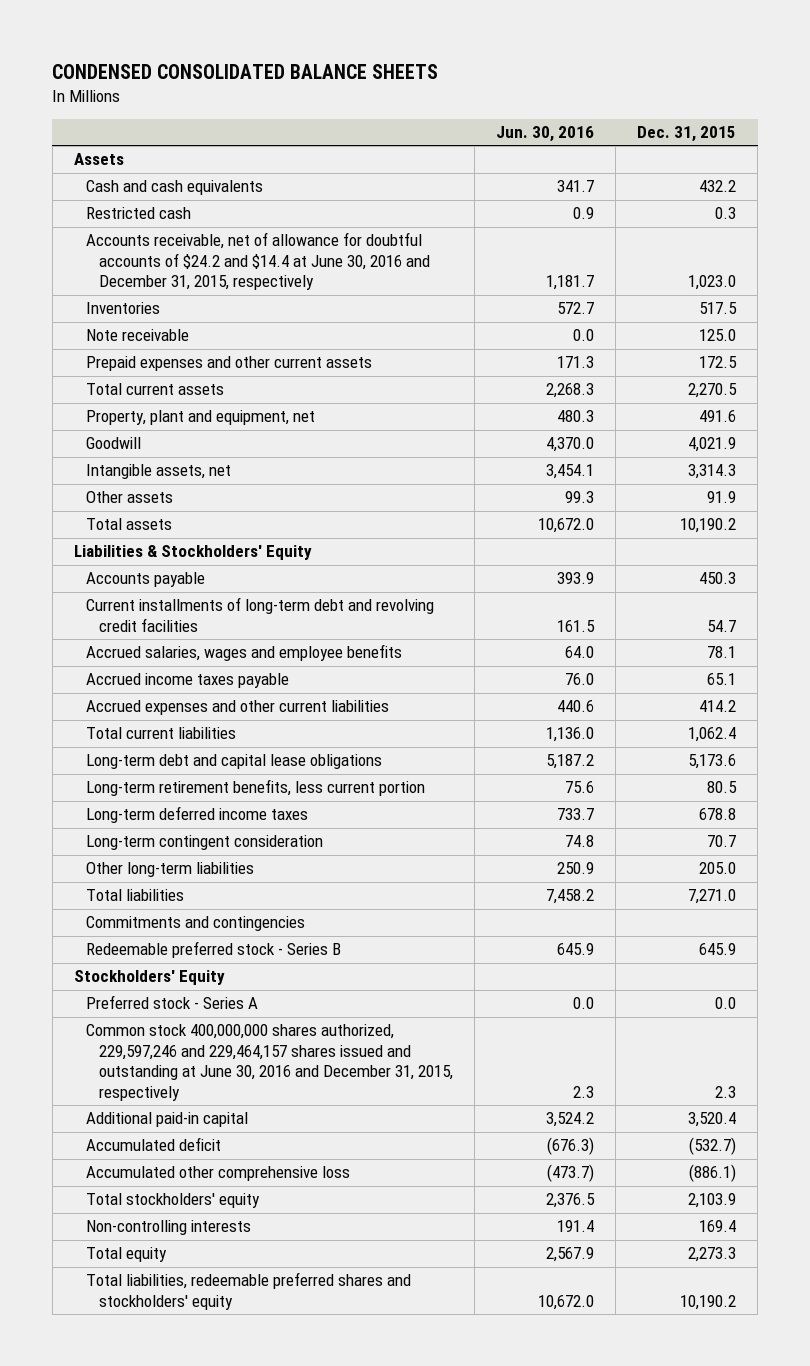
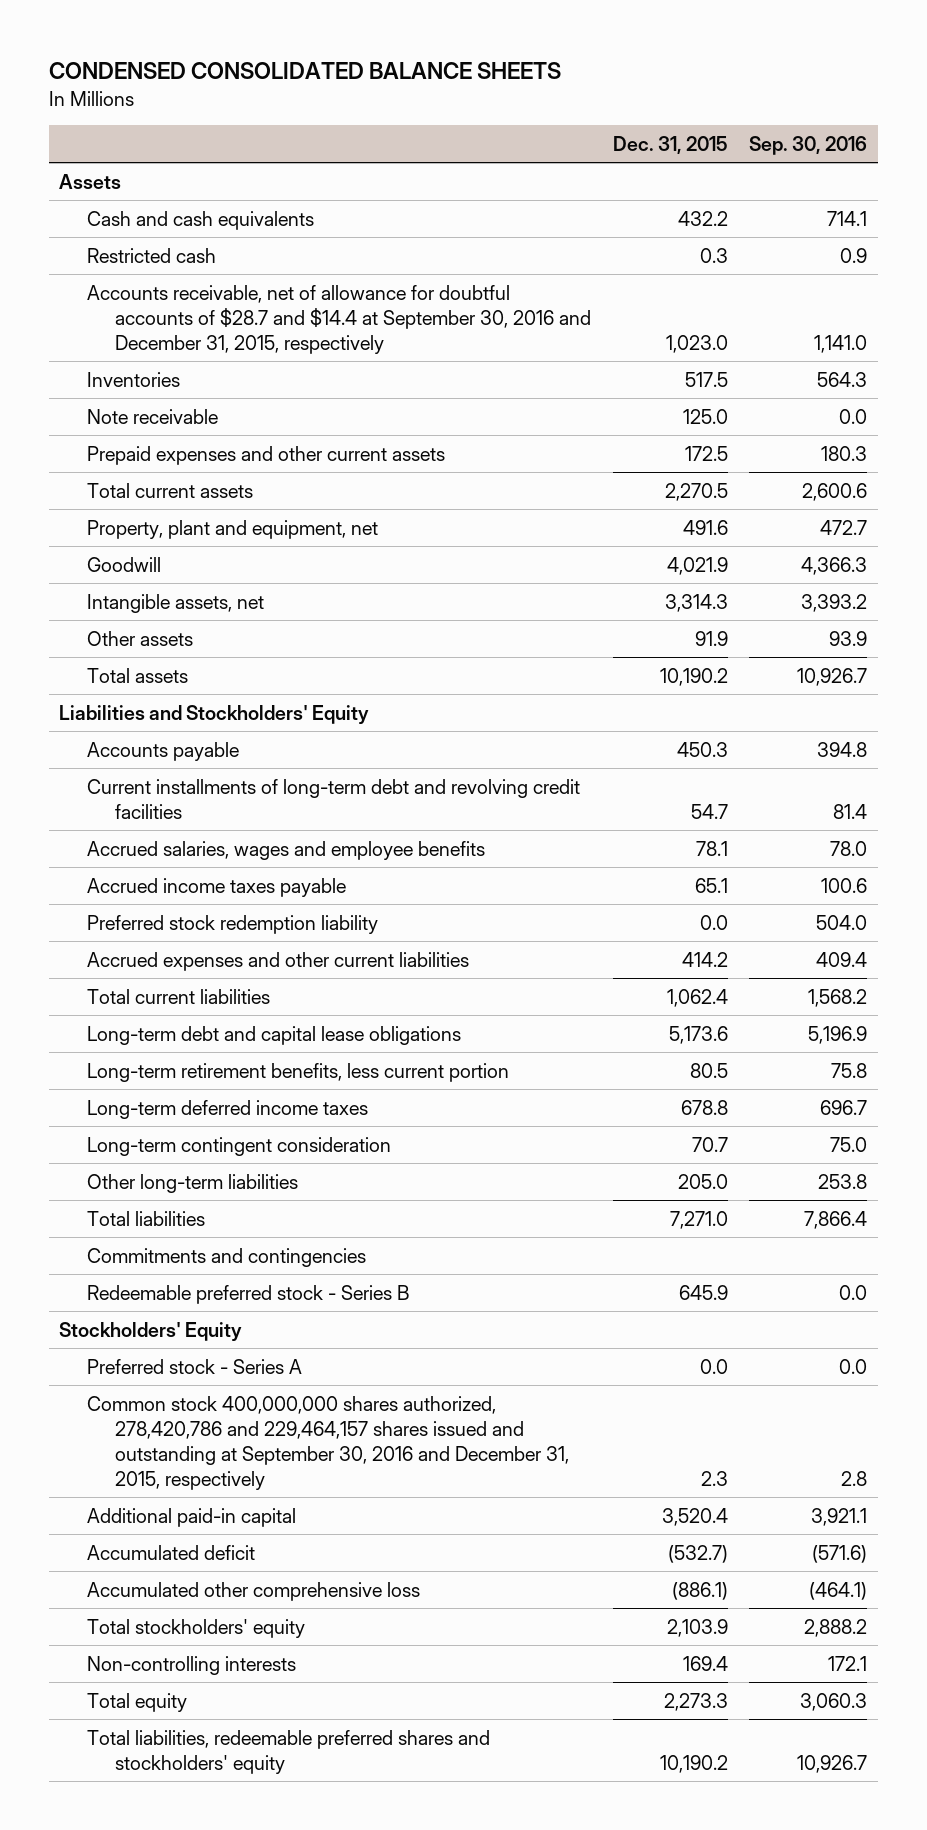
- | Jun. 30, 2016 | Dec. 31, 2015
+ | Dec. 31, 2015 | Sep. 30, 2016
- Accounts receivable, net of allowance for doubtful accounts of $24.2 and $14.4 at June 30, 2016 and December 31, 2015, respectively | 1,181.7 | 1,023.0
+ Accounts receivable, net of allowance for doubtful accounts of $28.7 and $14.4 at September 30, 2016 and December 31, 2015, respectively | 1,023.0 | 1,141.0
- Liabilities & Stockholders' Equity
+ Liabilities and Stockholders' Equity
+ Preferred stock redemption liability | 0.0 | 504.0
- Common stock 400,000,000 shares authorized, 229,597,246 and 229,464,157 shares issued and outstanding at June 30, 2016 and December 31, 2015, respectively | 2.3 | 2.3
+ Common stock 400,000,000 shares authorized, 278,420,786 and 229,464,157 shares issued and outstanding at September 30, 2016 and December 31, 2015, respectively | 2.3 | 2.8

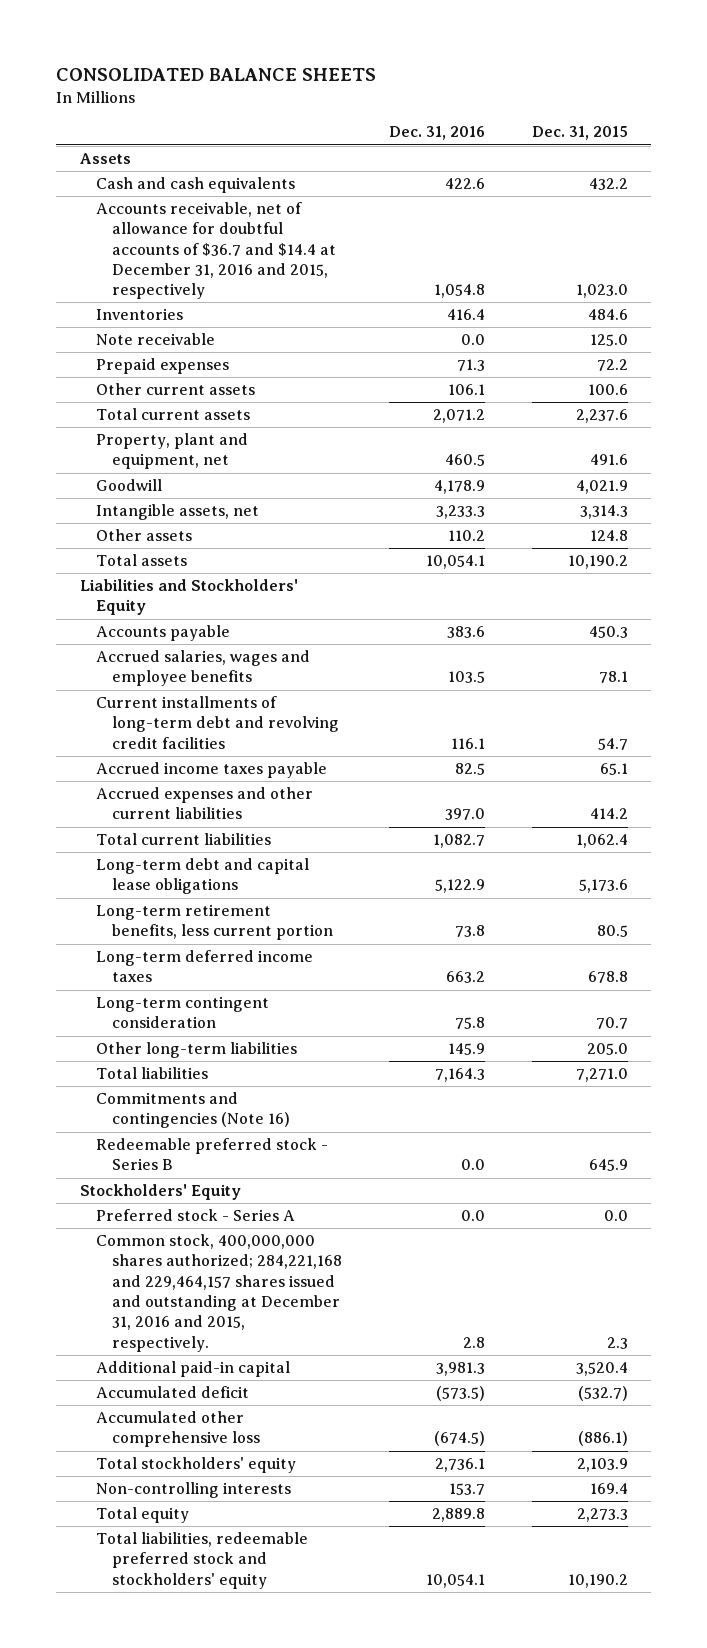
- CONDENSED CONSOLIDATED BALANCE SHEETS
+ CONSOLIDATED BALANCE SHEETS
- | Dec. 31, 2015 | Sep. 30, 2016
+ | Dec. 31, 2016 | Dec. 31, 2015
- Restricted cash | 0.3 | 0.9
- Accounts receivable, net of allowance for doubtful accounts of $28.7 and $14.4 at September 30, 2016 and December 31, 2015, respectively | 1,023.0 | 1,141.0
- Inventories | 517.5 | 564.3
+ Accounts receivable, net of allowance for doubtful accounts of $36.7 and $14.4 at December 31, 2016 and 2015, respectively | 1,054.8 | 1,023.0
+ Inventories | 416.4 | 484.6
- Prepaid expenses and other current assets | 172.5 | 180.3
- Total current assets | 2,270.5 | 2,600.6
+ Prepaid expenses | 71.3 | 72.2
+ Other current assets | 106.1 | 100.6
+ Total current assets | 2,071.2 | 2,237.6
- Other assets | 91.9 | 93.9
+ Other assets | 110.2 | 124.8
moved down: Current installments of long-term debt and revolving credit facilities | 116.1 | 54.7
- Preferred stock redemption liability | 0.0 | 504.0
- Commitments and contingencies
+ Commitments and contingencies (Note 16)
- Common stock 400,000,000 shares authorized, 278,420,786 and 229,464,157 shares issued and outstanding at September 30, 2016 and December 31, 2015, respectively | 2.3 | 2.8
+ Common stock, 400,000,000 shares authorized; 284,221,168 and 229,464,157 shares issued and outstanding at December 31, 2016 and 2015, respectively. | 2.8 | 2.3
- Total liabilities, redeemable preferred shares and stockholders' equity | 10,190.2 | 10,926.7
+ Total liabilities, redeemable preferred stock and stockholders' equity | 10,054.1 | 10,190.2

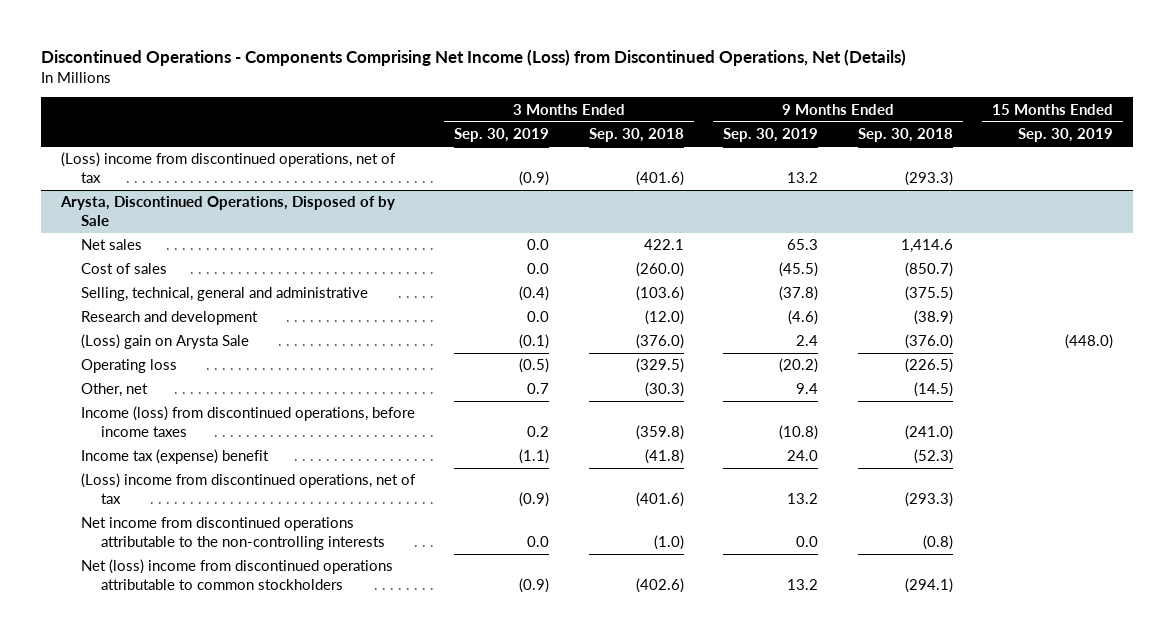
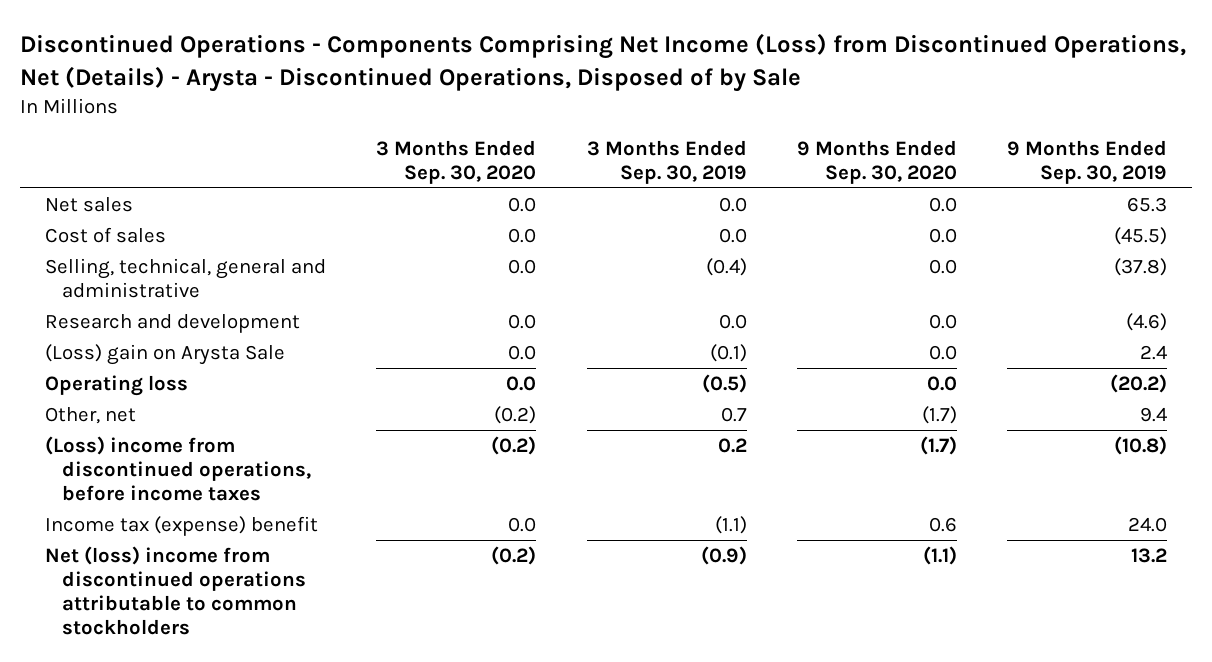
- Discontinued Operations - Components Comprising Net Income (Loss) from Discontinued Operations, Net (Details)
+ Discontinued Operations - Components Comprising Net Income (Loss) from Discontinued Operations, Net (Details) - Arysta - Discontinued Operations, Disposed of by Sale
- | 3 Months Ended Sep. 30, 2019 | 3 Months Ended Sep. 30, 2018 | 9 Months Ended Sep. 30, 2019 | 9 Months Ended Sep. 30, 2018 | 15 Months Ended Sep. 30, 2019
+ | 3 Months Ended Sep. 30, 2020 | 3 Months Ended Sep. 30, 2019 | 9 Months Ended Sep. 30, 2020 | 9 Months Ended Sep. 30, 2019
- (Loss) income from discontinued operations, net of tax | (0.9) | (401.6) | 13.2 | (293.3) |
- Arysta, Discontinued Operations, Disposed of by Sale
- Income (loss) from discontinued operations, before income taxes | 0.2 | (359.8) | (10.8) | (241.0) |
+ (Loss) income from discontinued operations, before income taxes | (0.2) | 0.2 | (1.7) | (10.8)
- (Loss) income from discontinued operations, net of tax | (0.9) | (401.6) | 13.2 | (293.3) |
- Net income from discontinued operations attributable to the non-controlling interests | 0.0 | (1.0) | 0.0 | (0.8) |

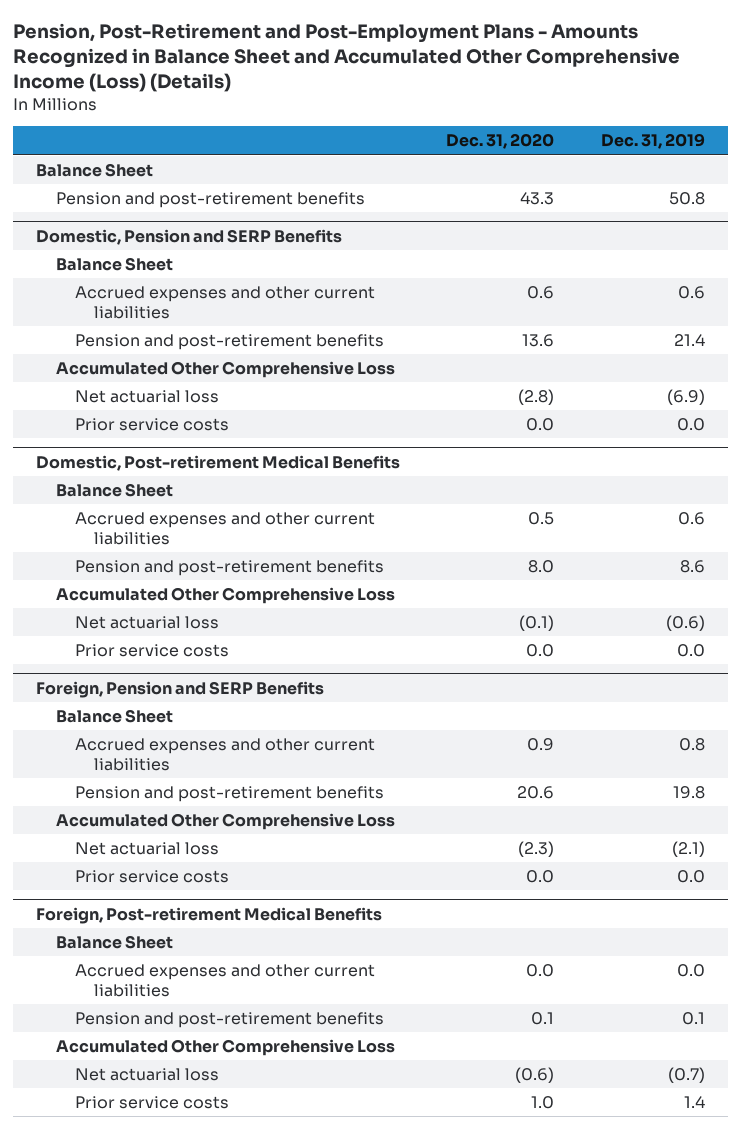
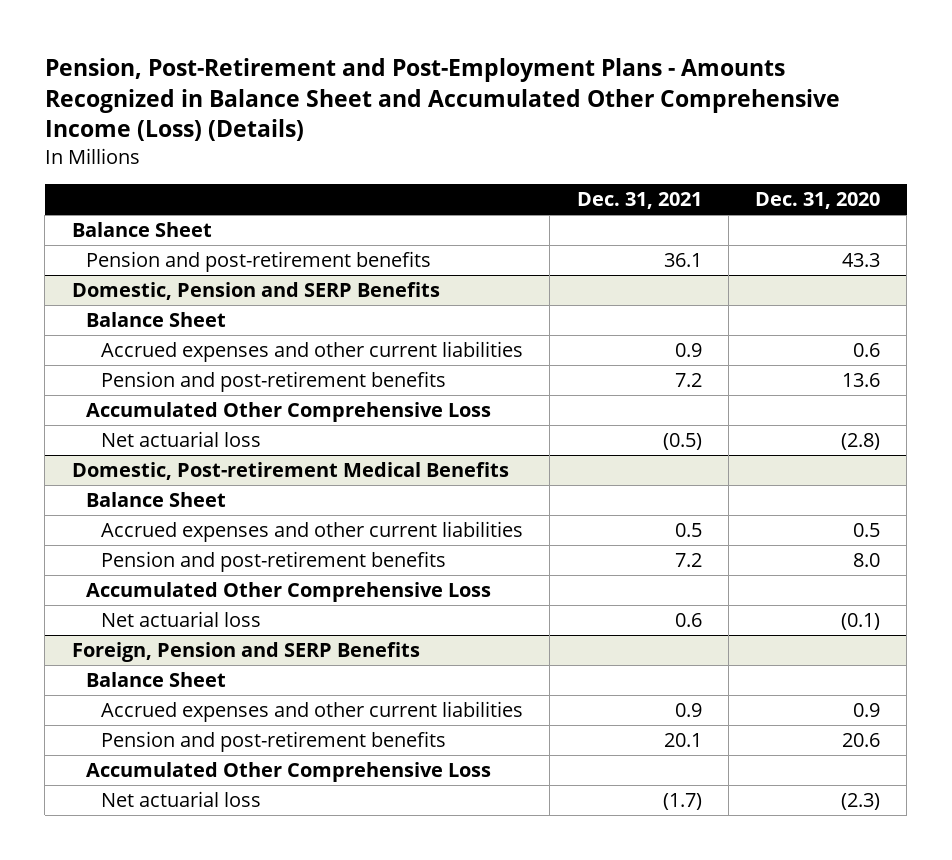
- | Dec. 31, 2020 | Dec. 31, 2019
+ | Dec. 31, 2021 | Dec. 31, 2020
@ Domestic, Pension and SERP Benefits
- Prior service costs | 0.0 | 0.0
@ Domestic, Post-retirement Medical Benefits
- Prior service costs | 0.0 | 0.0
@ Foreign, Pension and SERP Benefits
- Prior service costs | 0.0 | 0.0
- Foreign, Post-retirement Medical Benefits
- Balance Sheet
- Accrued expenses and other current liabilities | 0.0 | 0.0
- Pension and post-retirement benefits | 0.1 | 0.1
- Accumulated Other Comprehensive Loss
- Net actuarial loss | (0.6) | (0.7)
- Prior service costs | 1.0 | 1.4

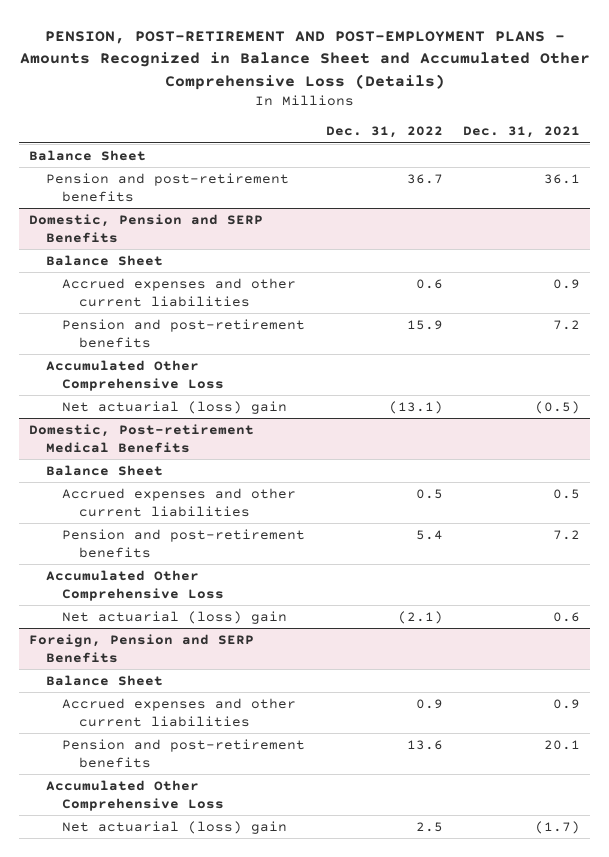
- Pension, Post-Retirement and Post-Employment Plans - Amounts Recognized in Balance Sheet and Accumulated Other Comprehensive Income (Loss) (Details)
+ PENSION, POST-RETIREMENT AND POST-EMPLOYMENT PLANS - Amounts Recognized in Balance Sheet and Accumulated Other Comprehensive Loss (Details)
- | Dec. 31, 2021 | Dec. 31, 2020
+ | Dec. 31, 2022 | Dec. 31, 2021
@ Domestic, Pension and SERP Benefits
- Net actuarial loss | (0.5) | (2.8)
+ Net actuarial (loss) gain | (13.1) | (0.5)
@ Domestic, Post-retirement Medical Benefits
- Net actuarial loss | 0.6 | (0.1)
+ Net actuarial (loss) gain | (2.1) | 0.6
@ Foreign, Pension and SERP Benefits
- Net actuarial loss | (1.7) | (2.3)
+ Net actuarial (loss) gain | 2.5 | (1.7)

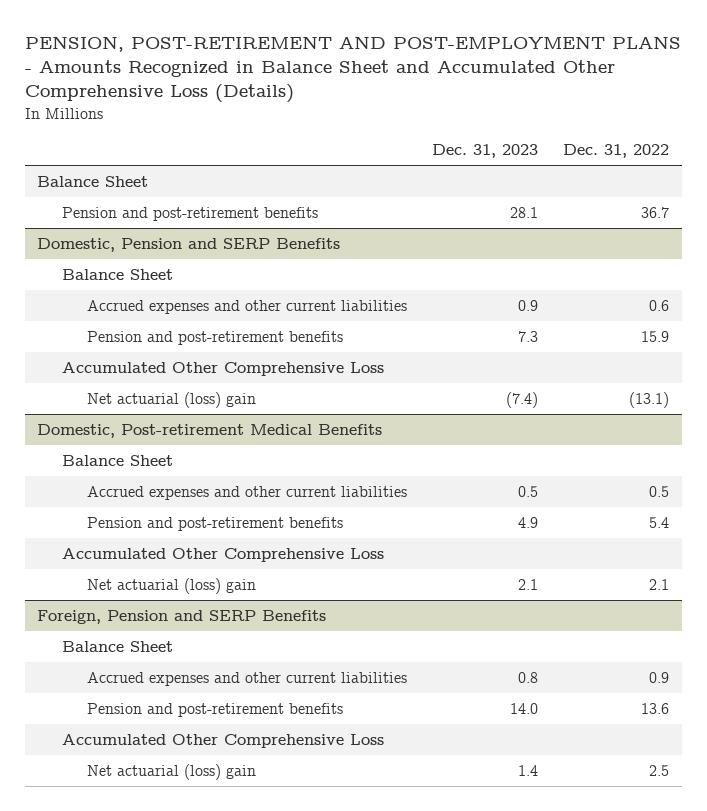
- | Dec. 31, 2022 | Dec. 31, 2021
+ | Dec. 31, 2023 | Dec. 31, 2022
@ Domestic, Post-retirement Medical Benefits
- Net actuarial (loss) gain | (2.1) | 0.6
+ Net actuarial (loss) gain | 2.1 | 2.1

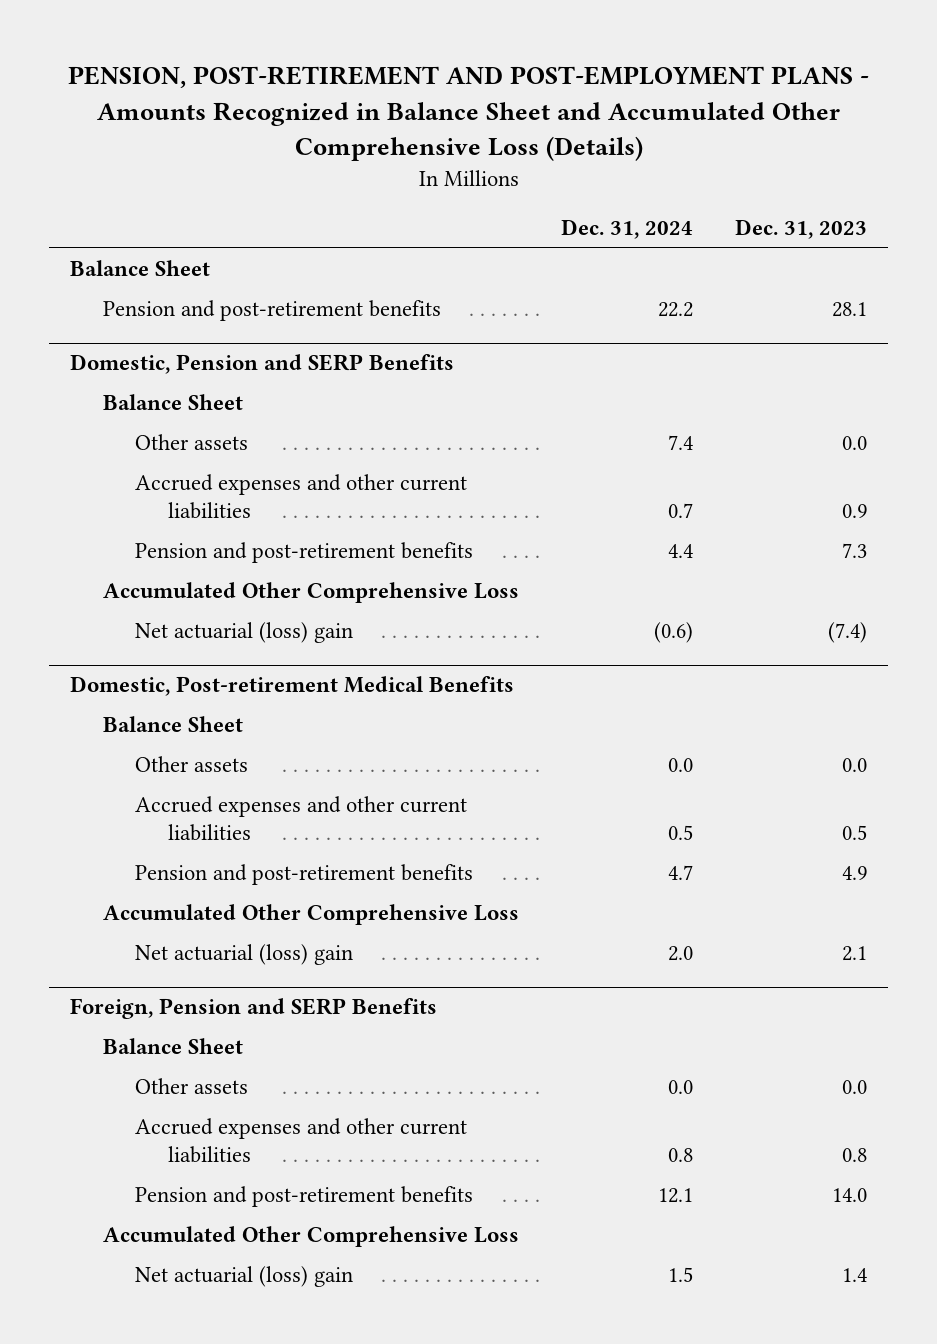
- | Dec. 31, 2023 | Dec. 31, 2022
+ | Dec. 31, 2024 | Dec. 31, 2023
@ Domestic, Pension and SERP Benefits
+ Other assets | 7.4 | 0.0
@ Domestic, Post-retirement Medical Benefits
+ Other assets | 0.0 | 0.0
@ Foreign, Pension and SERP Benefits
+ Other assets | 0.0 | 0.0

